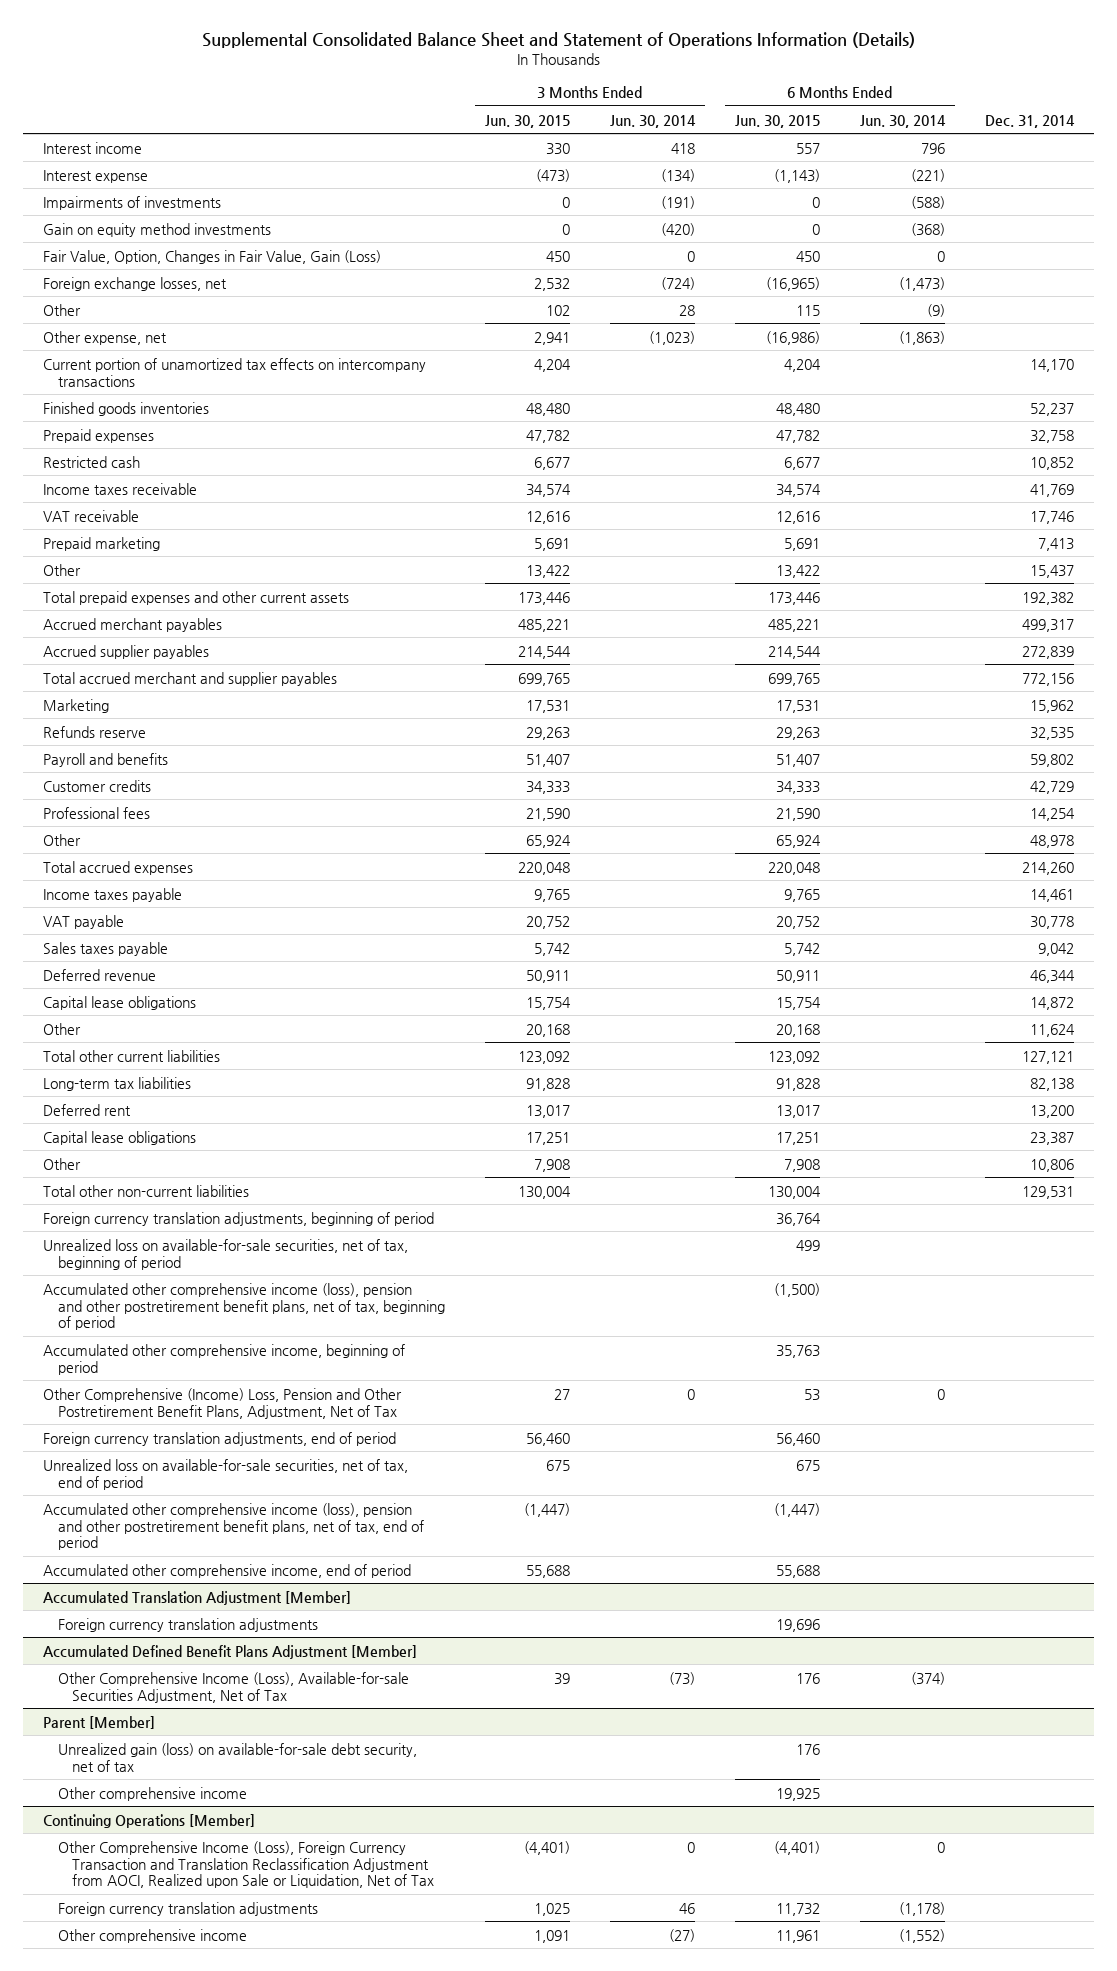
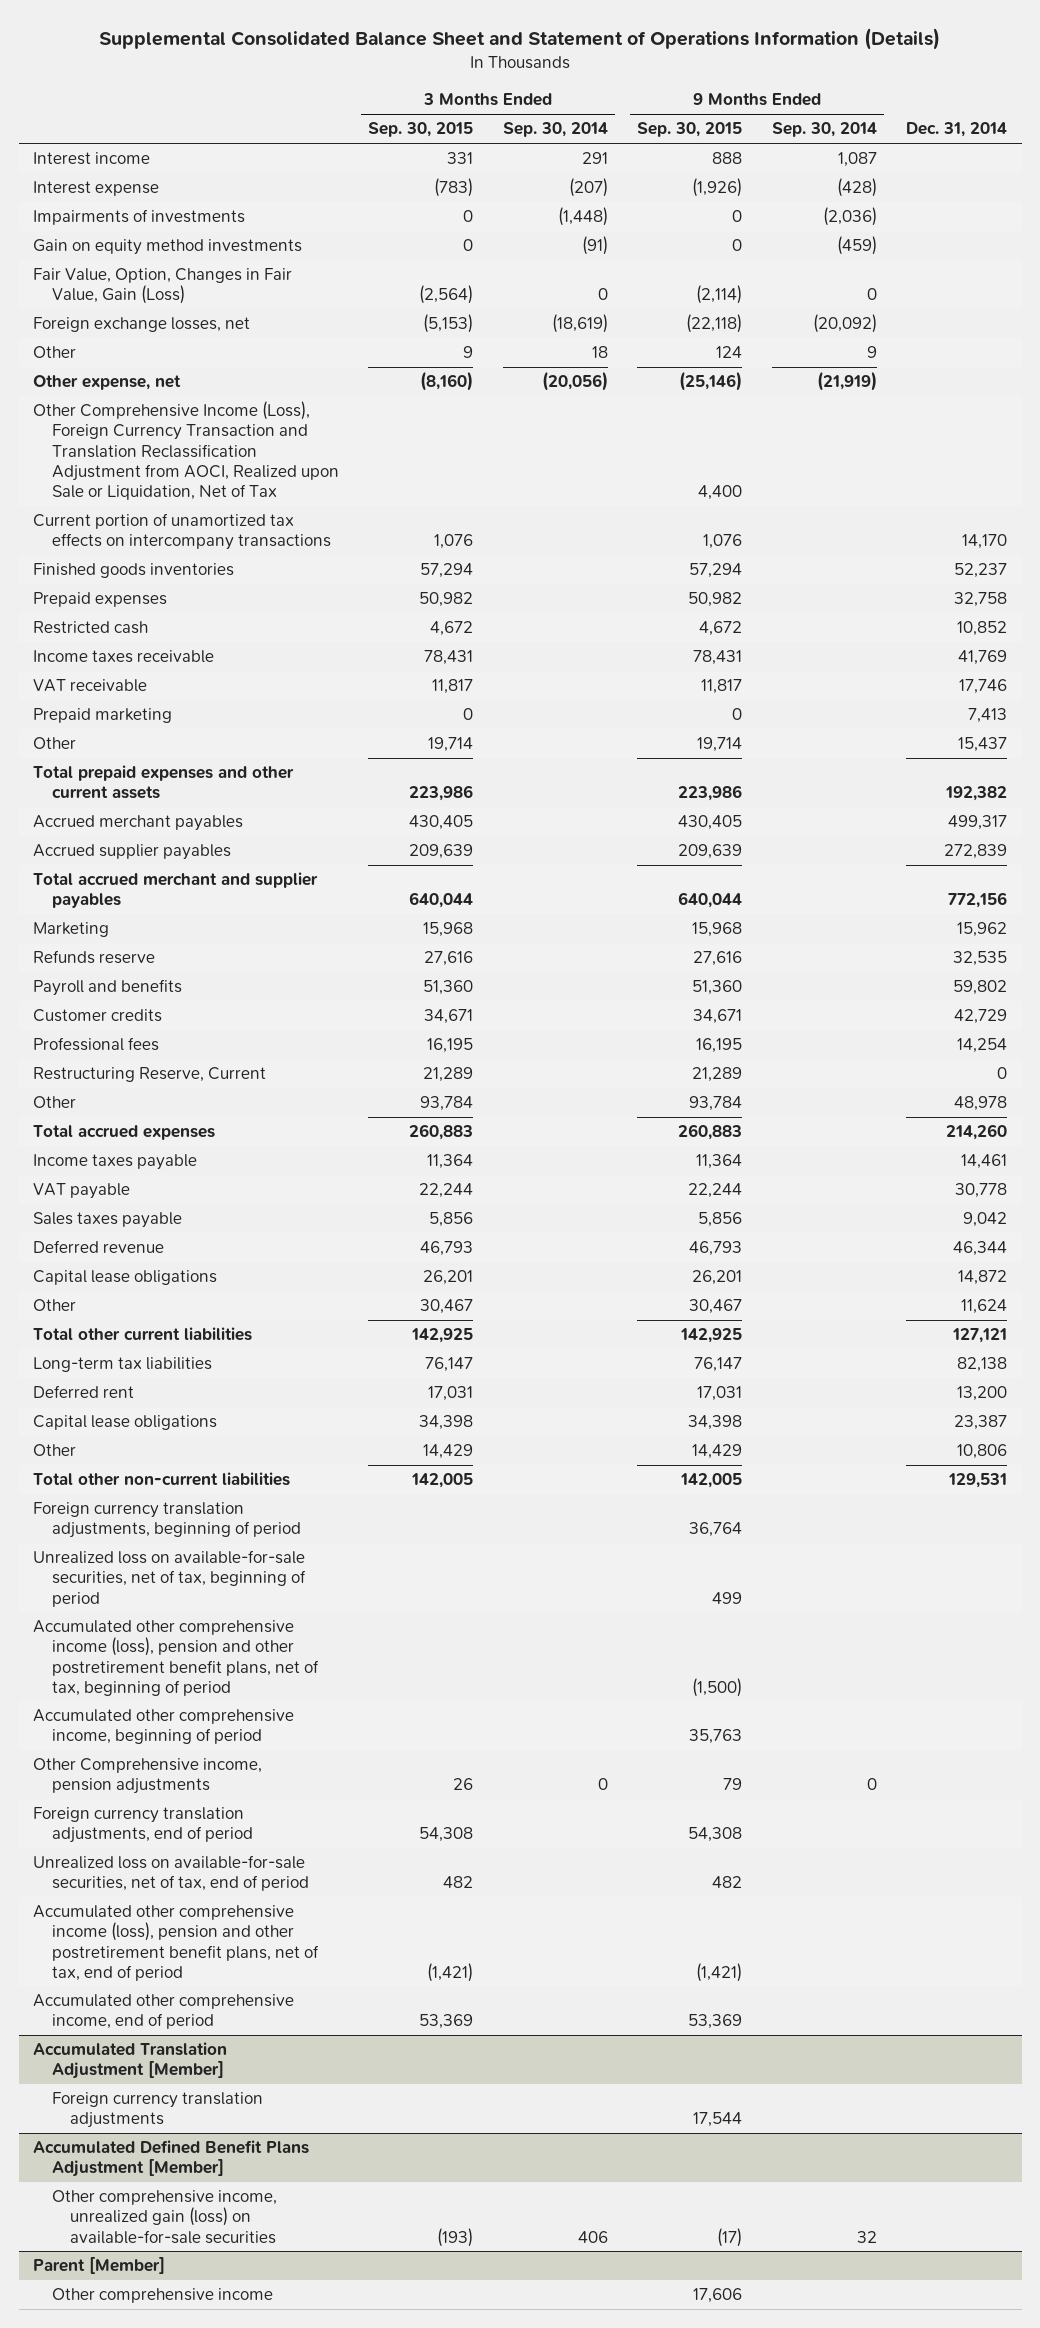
- | 3 Months Ended Jun. 30, 2015 | 3 Months Ended Jun. 30, 2014 | 6 Months Ended Jun. 30, 2015 | 6 Months Ended Jun. 30, 2014 | Dec. 31, 2014
+ | 3 Months Ended Sep. 30, 2015 | 3 Months Ended Sep. 30, 2014 | 9 Months Ended Sep. 30, 2015 | 9 Months Ended Sep. 30, 2014 | Dec. 31, 2014
+ Other Comprehensive Income (Loss), Foreign Currency Transaction and Translation Reclassification Adjustment from AOCI, Realized upon Sale or Liquidation, Net of Tax | | | 4,400 | |
+ Restructuring Reserve, Current | 21,289 | | 21,289 | | 0
- Other Comprehensive (Income) Loss, Pension and Other Postretirement Benefit Plans, Adjustment, Net of Tax | 27 | 0 | 53 | 0 |
+ Other Comprehensive income, pension adjustments | 26 | 0 | 79 | 0 |
@ Accumulated Defined Benefit Plans Adjustment [Member]
- Other Comprehensive Income (Loss), Available-for-sale Securities Adjustment, Net of Tax | 39 | (73) | 176 | (374) |
+ Other comprehensive income, unrealized gain (loss) on available-for-sale securities | (193) | 406 | (17) | 32 |
@ Parent [Member]
- Unrealized gain (loss) on available-for-sale debt security, net of tax | | | 176 | |
- Continuing Operations [Member]
- Other Comprehensive Income (Loss), Foreign Currency Transaction and Translation Reclassification Adjustment from AOCI, Realized upon Sale or Liquidation, Net of Tax | (4,401) | 0 | (4,401) | 0 |
- Foreign currency translation adjustments | 1,025 | 46 | 11,732 | (1,178) |
- Other comprehensive income | 1,091 | (27) | 11,961 | (1,552) |

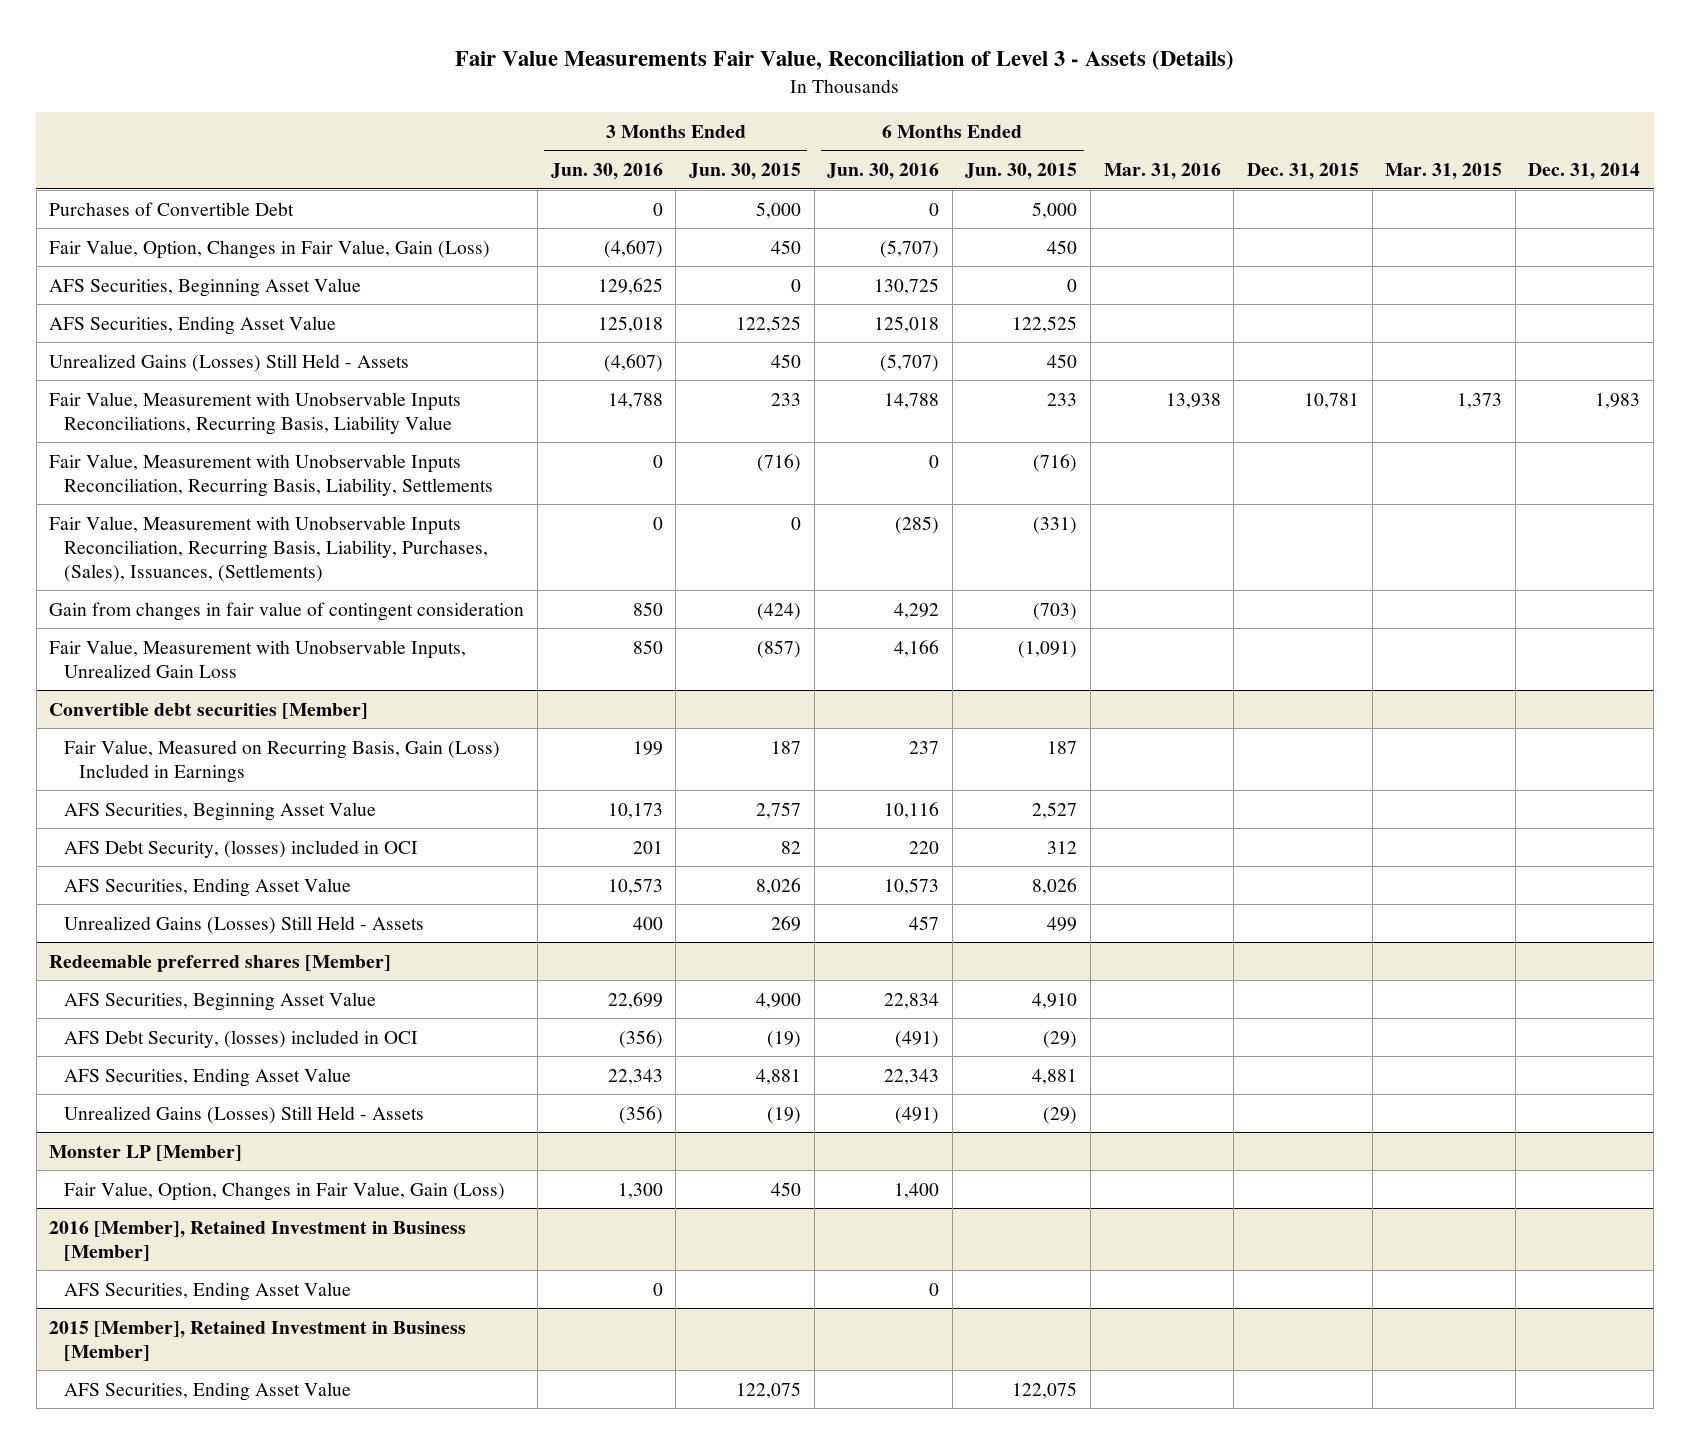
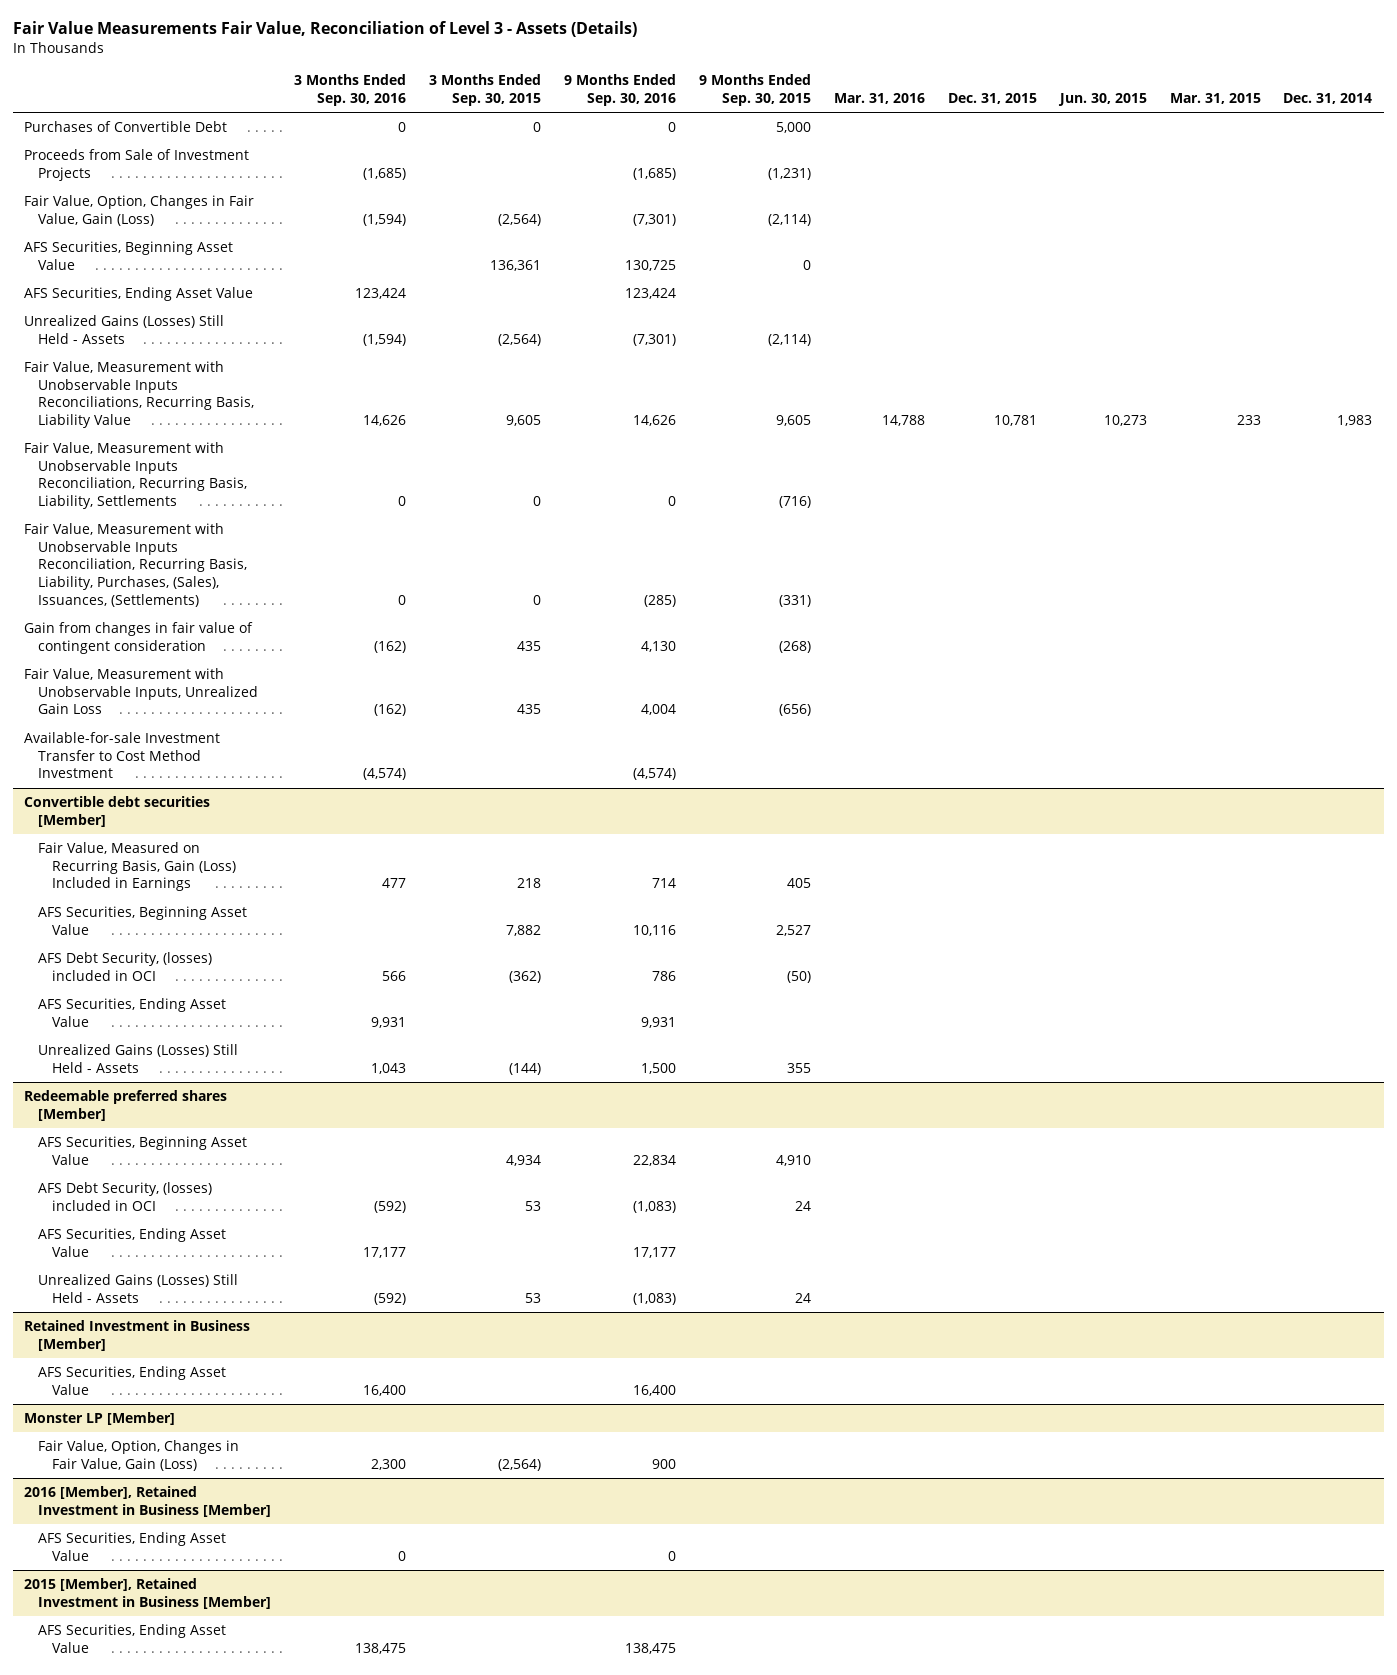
- | 3 Months Ended Jun. 30, 2016 | 3 Months Ended Jun. 30, 2015 | 6 Months Ended Jun. 30, 2016 | 6 Months Ended Jun. 30, 2015 | Mar. 31, 2016 | Dec. 31, 2015 | Mar. 31, 2015 | Dec. 31, 2014
+ | 3 Months Ended Sep. 30, 2016 | 3 Months Ended Sep. 30, 2015 | 9 Months Ended Sep. 30, 2016 | 9 Months Ended Sep. 30, 2015 | Mar. 31, 2016 | Dec. 31, 2015 | Jun. 30, 2015 | Mar. 31, 2015 | Dec. 31, 2014
+ Proceeds from Sale of Investment Projects | (1,685) | | (1,685) | (1,231) | | | | |
- Fair Value, Measurement with Unobservable Inputs Reconciliations, Recurring Basis, Liability Value | 14,788 | 233 | 14,788 | 233 | 13,938 | 10,781 | 1,373 | 1,983
+ Fair Value, Measurement with Unobservable Inputs Reconciliations, Recurring Basis, Liability Value | 14,626 | 9,605 | 14,626 | 9,605 | 14,788 | 10,781 | 10,273 | 233 | 1,983
+ Available-for-sale Investment Transfer to Cost Method Investment | (4,574) | | (4,574) | | | | | |
+ Retained Investment in Business [Member]
+ AFS Securities, Ending Asset Value | 16,400 | | 16,400 | | | | | |

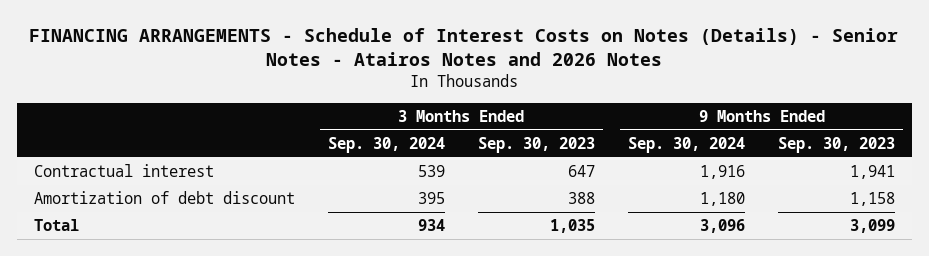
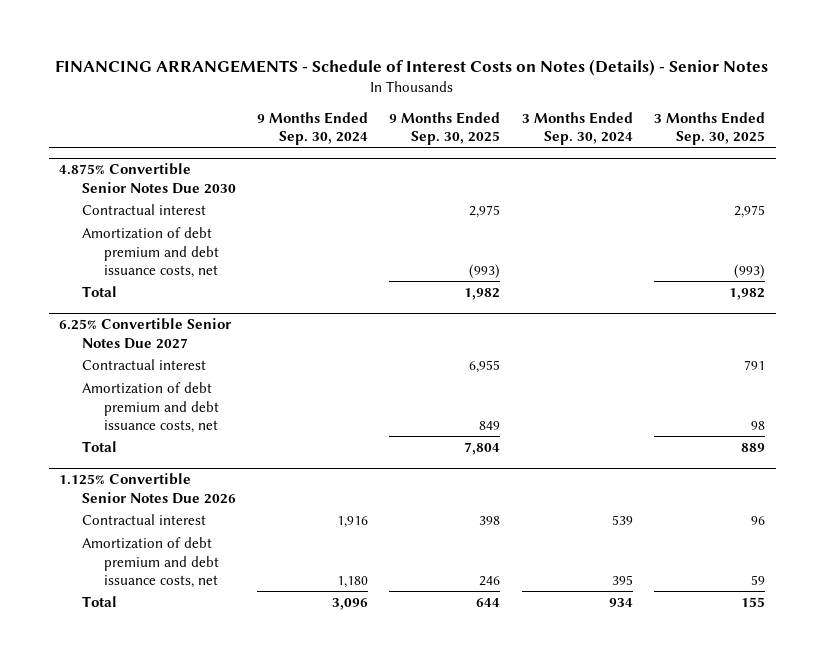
- FINANCING ARRANGEMENTS - Schedule of Interest Costs on Notes (Details) - Senior Notes - Atairos Notes and 2026 Notes
+ FINANCING ARRANGEMENTS - Schedule of Interest Costs on Notes (Details) - Senior Notes
- | 3 Months Ended Sep. 30, 2024 | 3 Months Ended Sep. 30, 2023 | 9 Months Ended Sep. 30, 2024 | 9 Months Ended Sep. 30, 2023
+ | 9 Months Ended Sep. 30, 2024 | 9 Months Ended Sep. 30, 2025 | 3 Months Ended Sep. 30, 2024 | 3 Months Ended Sep. 30, 2025
+ 4.875% Convertible Senior Notes Due 2030
+ Contractual interest | | 2,975 | | 2,975
+ Amortization of debt premium and debt issuance costs, net | | (993) | | (993)
+ Total | | 1,982 | | 1,982
+ 6.25% Convertible Senior Notes Due 2027
+ Contractual interest | | 6,955 | | 791
+ Amortization of debt premium and debt issuance costs, net | | 849 | | 98
+ Total | | 7,804 | | 889
+ 1.125% Convertible Senior Notes Due 2026
- Amortization of debt discount | 395 | 388 | 1,180 | 1,158
+ Amortization of debt premium and debt issuance costs, net | 1,180 | 246 | 395 | 59

